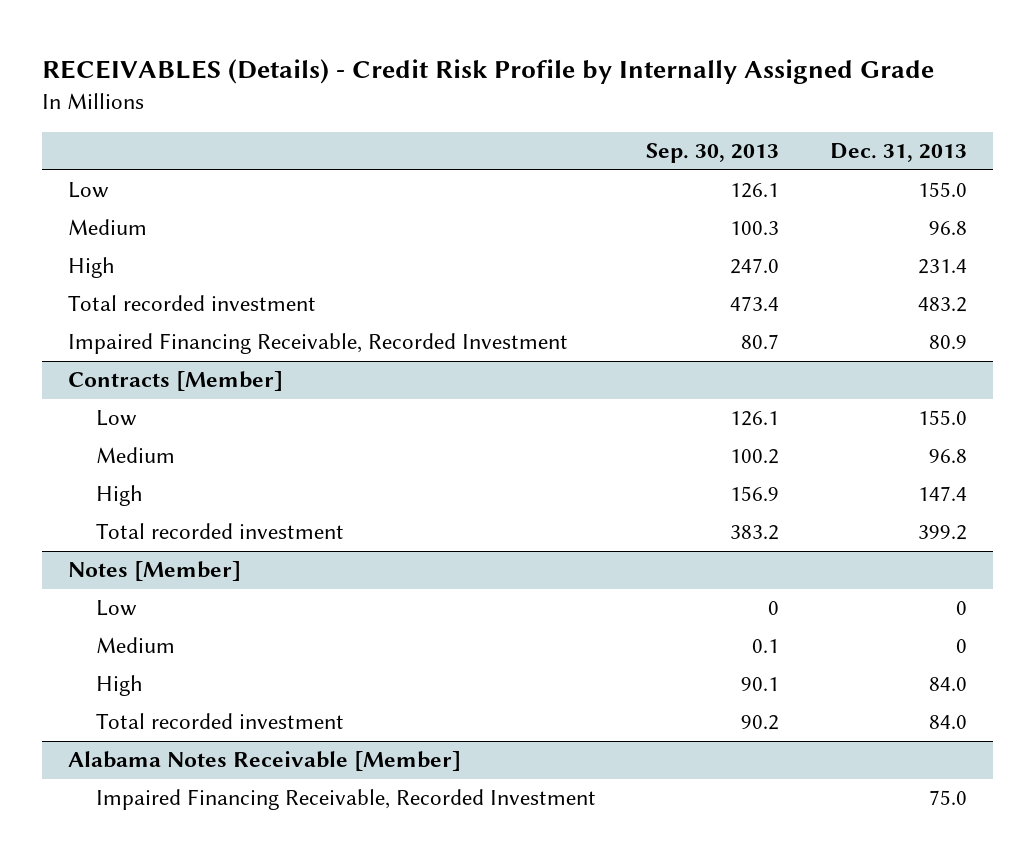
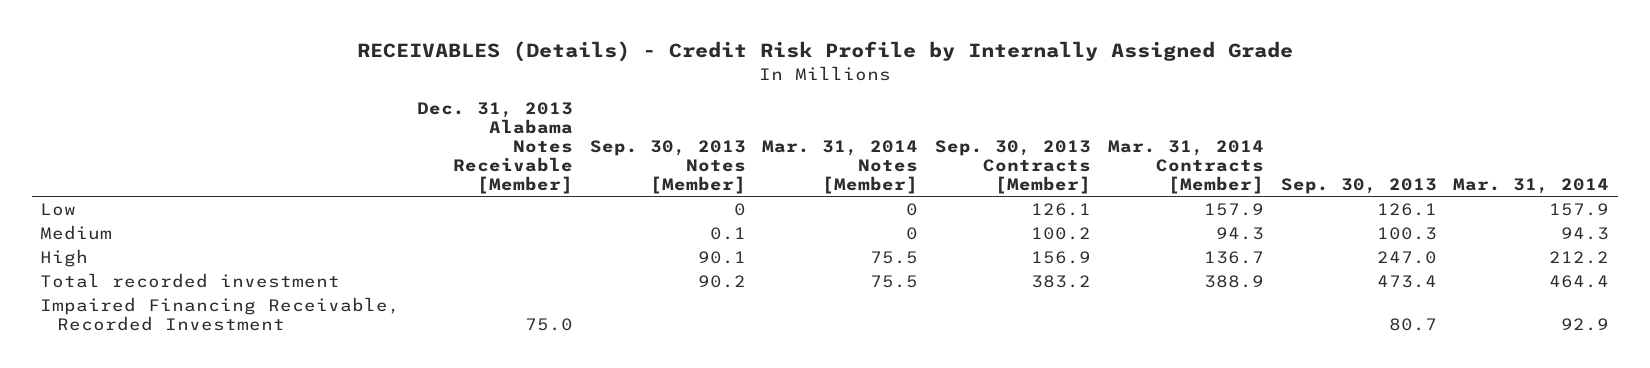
- | Sep. 30, 2013 | Dec. 31, 2013
+ | Dec. 31, 2013 Alabama Notes Receivable [Member] | Sep. 30, 2013 Notes [Member] | Mar. 31, 2014 Notes [Member] | Sep. 30, 2013 Contracts [Member] | Mar. 31, 2014 Contracts [Member] | Sep. 30, 2013 | Mar. 31, 2014
- Contracts [Member]
- Low | 126.1 | 155.0
- Medium | 100.2 | 96.8
- High | 156.9 | 147.4
- Total recorded investment | 383.2 | 399.2
- Notes [Member]
- Low | 0 | 0
- Medium | 0.1 | 0
- High | 90.1 | 84.0
- Total recorded investment | 90.2 | 84.0
- Alabama Notes Receivable [Member]
- Impaired Financing Receivable, Recorded Investment | | 75.0

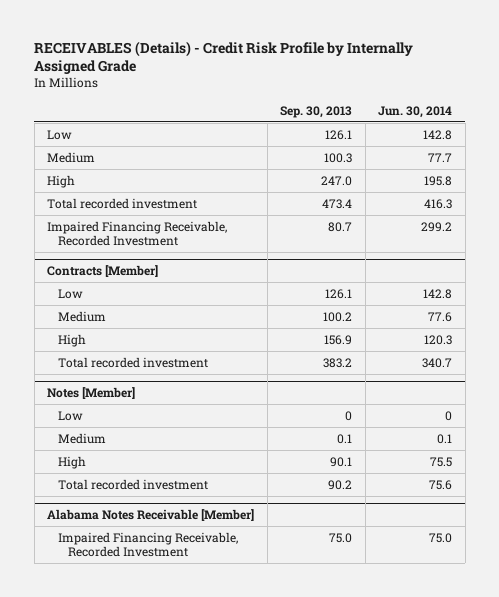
- | Dec. 31, 2013 Alabama Notes Receivable [Member] | Sep. 30, 2013 Notes [Member] | Mar. 31, 2014 Notes [Member] | Sep. 30, 2013 Contracts [Member] | Mar. 31, 2014 Contracts [Member] | Sep. 30, 2013 | Mar. 31, 2014
+ | Sep. 30, 2013 | Jun. 30, 2014
+ Contracts [Member]
+ Low | 126.1 | 142.8
+ Medium | 100.2 | 77.6
+ High | 156.9 | 120.3
+ Total recorded investment | 383.2 | 340.7
+ Notes [Member]
+ Low | 0 | 0
+ Medium | 0.1 | 0.1
+ High | 90.1 | 75.5
+ Total recorded investment | 90.2 | 75.6
+ Alabama Notes Receivable [Member]
+ Impaired Financing Receivable, Recorded Investment | 75.0 | 75.0

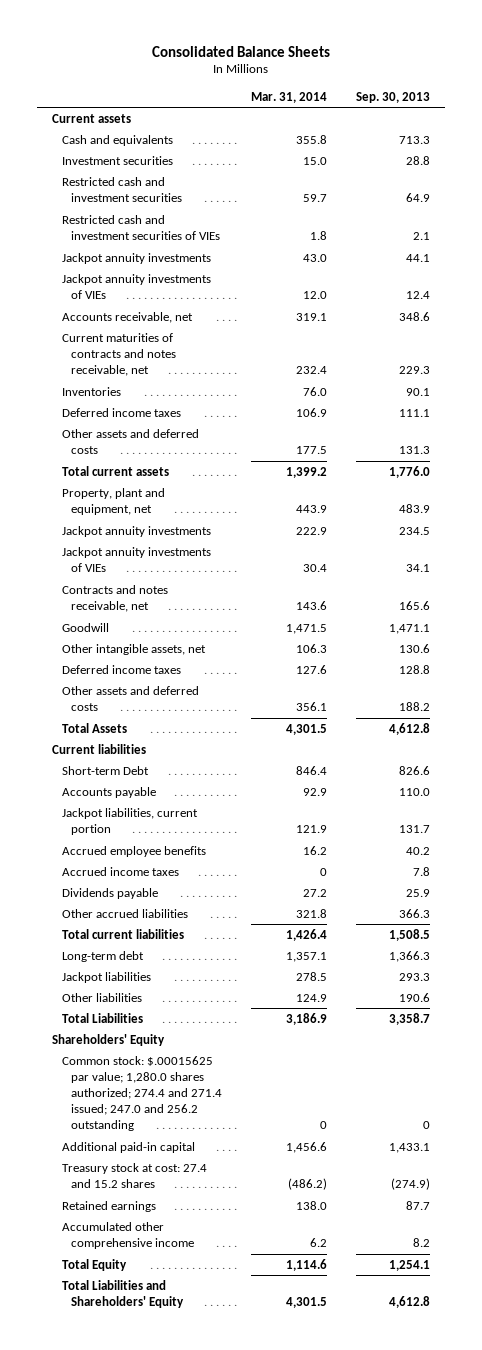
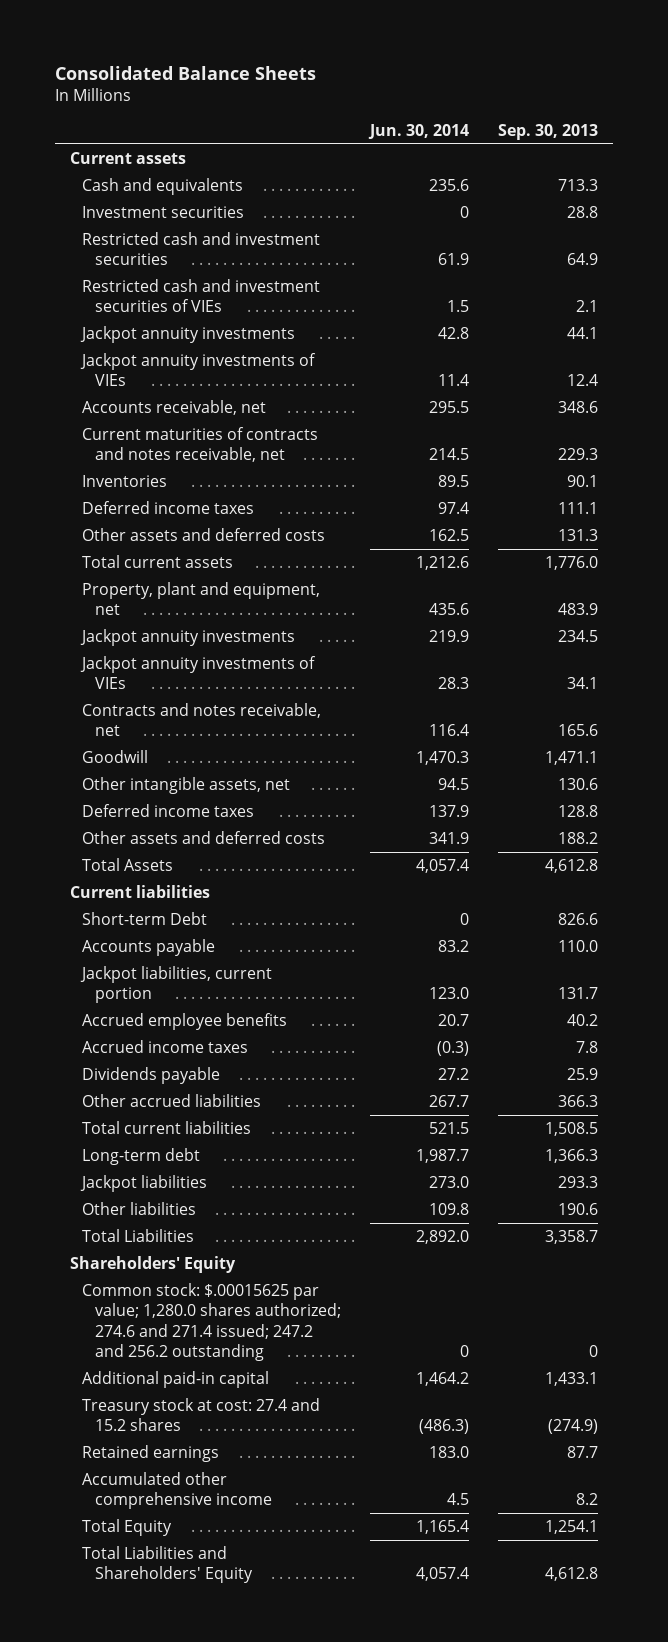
- | Mar. 31, 2014 | Sep. 30, 2013
+ | Jun. 30, 2014 | Sep. 30, 2013
- Common stock: $.00015625 par value; 1,280.0 shares authorized; 274.4 and 271.4 issued; 247.0 and 256.2 outstanding | 0 | 0
+ Common stock: $.00015625 par value; 1,280.0 shares authorized; 274.6 and 271.4 issued; 247.2 and 256.2 outstanding | 0 | 0

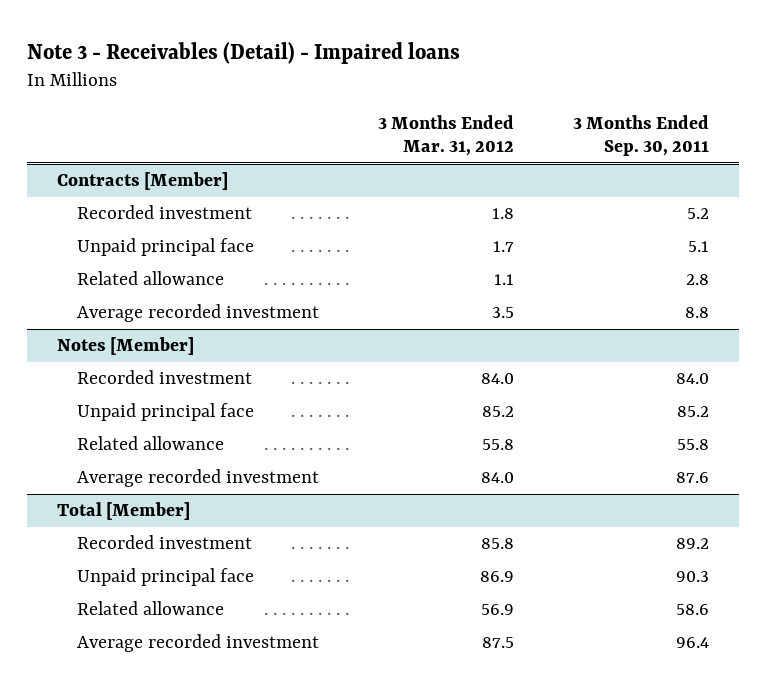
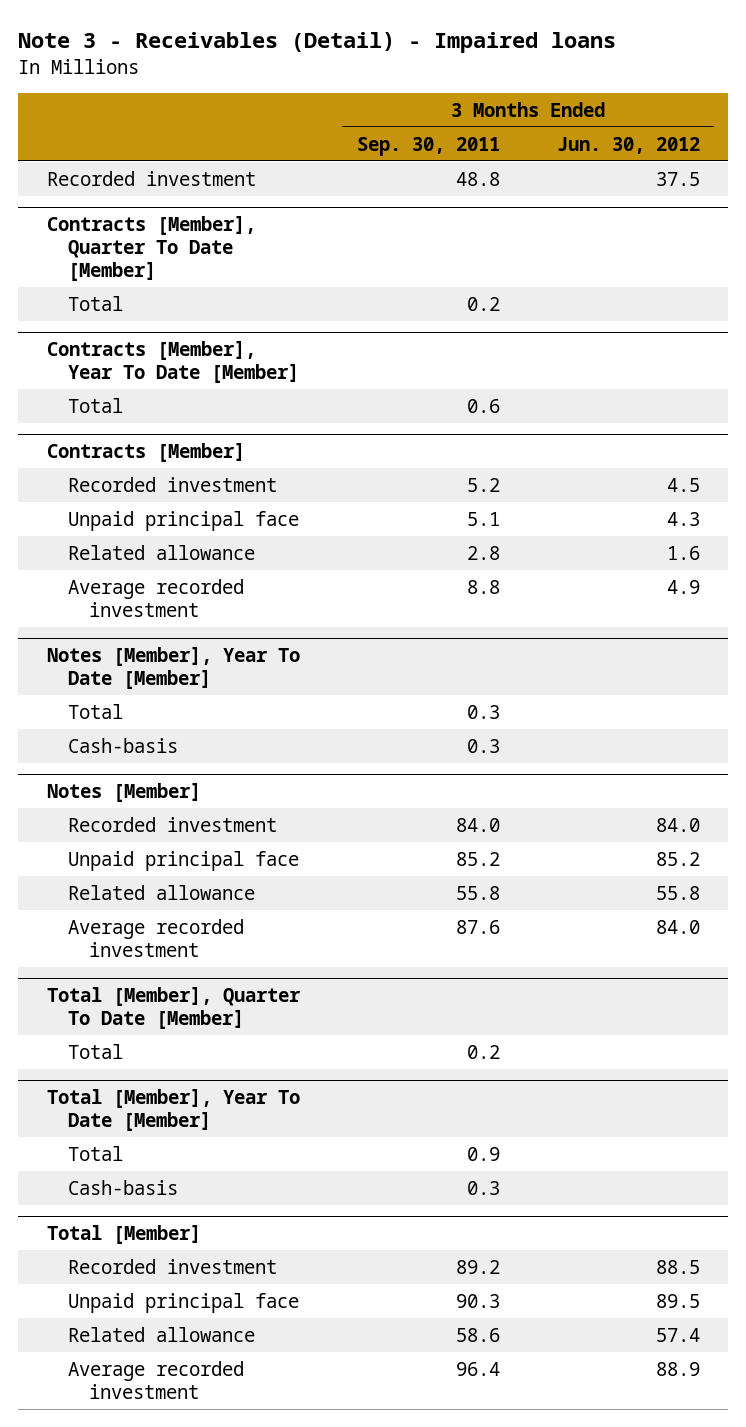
- | 3 Months Ended Mar. 31, 2012 | 3 Months Ended Sep. 30, 2011
+ | 3 Months Ended Sep. 30, 2011 | 3 Months Ended Jun. 30, 2012
+ Recorded investment | 48.8 | 37.5
+ Contracts [Member], Quarter To Date [Member]
+ Total | 0.2 |
+ Contracts [Member], Year To Date [Member]
+ Total | 0.6 |
+ Notes [Member], Year To Date [Member]
+ Total | 0.3 |
+ Cash-basis | 0.3 |
+ Total [Member], Quarter To Date [Member]
+ Total | 0.2 |
+ Total [Member], Year To Date [Member]
+ Total | 0.9 |
+ Cash-basis | 0.3 |

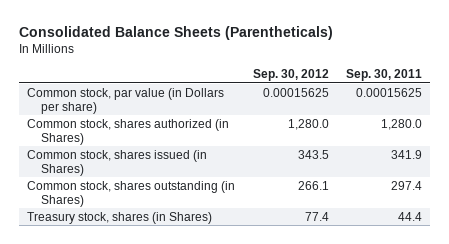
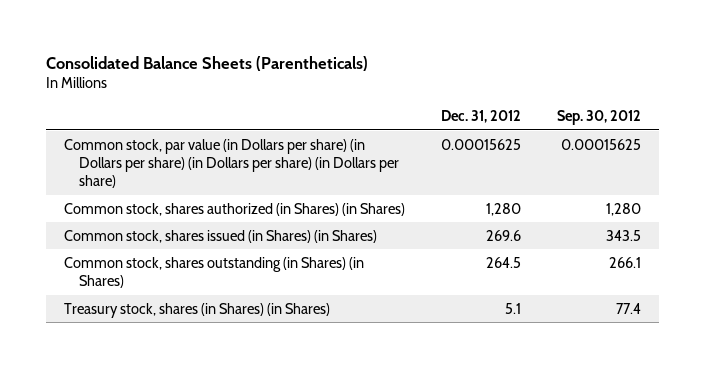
- | Sep. 30, 2012 | Sep. 30, 2011
+ | Dec. 31, 2012 | Sep. 30, 2012
- Common stock, par value (in Dollars per share) | 0.00015625 | 0.00015625
- Common stock, shares authorized (in Shares) | 1,280.0 | 1,280.0
- Common stock, shares issued (in Shares) | 343.5 | 341.9
- Common stock, shares outstanding (in Shares) | 266.1 | 297.4
- Treasury stock, shares (in Shares) | 77.4 | 44.4
+ Common stock, par value (in Dollars per share) (in Dollars per share) (in Dollars per share) (in Dollars per share) | 0.00015625 | 0.00015625
+ Common stock, shares authorized (in Shares) (in Shares) | 1,280 | 1,280
+ Common stock, shares issued (in Shares) (in Shares) | 269.6 | 343.5
+ Common stock, shares outstanding (in Shares) (in Shares) | 264.5 | 266.1
+ Treasury stock, shares (in Shares) (in Shares) | 5.1 | 77.4

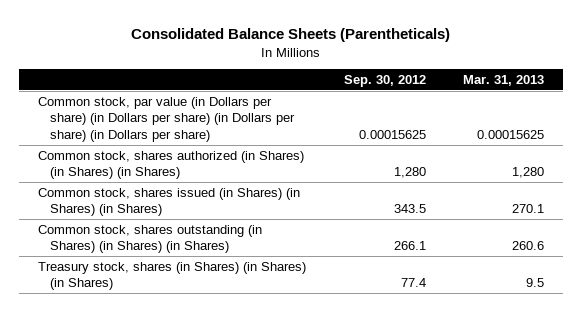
- | Dec. 31, 2012 | Sep. 30, 2012
+ | Sep. 30, 2012 | Mar. 31, 2013
- Common stock, shares authorized (in Shares) (in Shares) | 1,280 | 1,280
- Common stock, shares issued (in Shares) (in Shares) | 269.6 | 343.5
- Common stock, shares outstanding (in Shares) (in Shares) | 264.5 | 266.1
- Treasury stock, shares (in Shares) (in Shares) | 5.1 | 77.4
+ Common stock, shares authorized (in Shares) (in Shares) (in Shares) | 1,280 | 1,280
+ Common stock, shares issued (in Shares) (in Shares) (in Shares) | 343.5 | 270.1
+ Common stock, shares outstanding (in Shares) (in Shares) (in Shares) | 266.1 | 260.6
+ Treasury stock, shares (in Shares) (in Shares) (in Shares) | 77.4 | 9.5

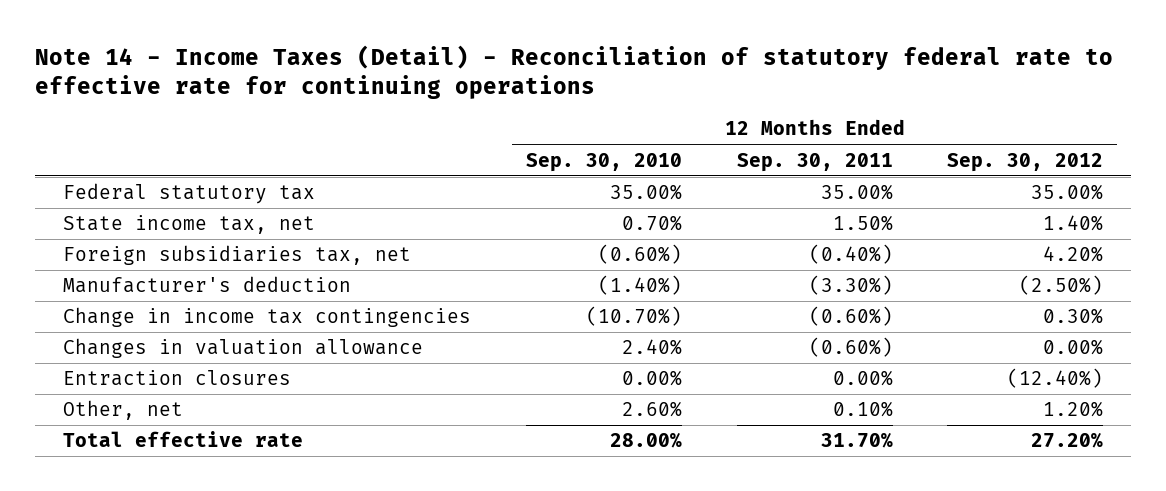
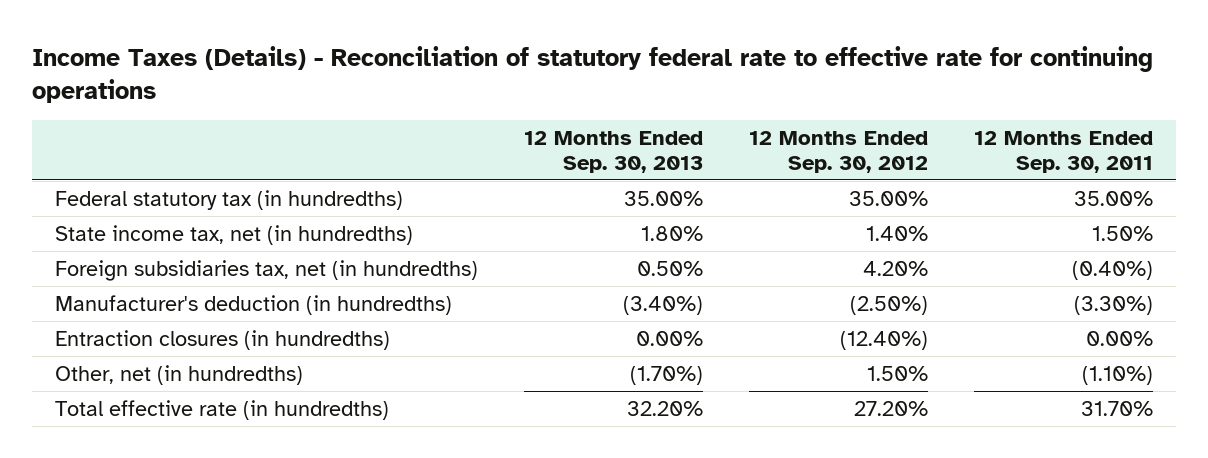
- Note 14 - Income Taxes (Detail) - Reconciliation of statutory federal rate to effective rate for continuing operations
+ Income Taxes (Details) - Reconciliation of statutory federal rate to effective rate for continuing operations
- | 12 Months Ended Sep. 30, 2010 | 12 Months Ended Sep. 30, 2011 | 12 Months Ended Sep. 30, 2012
+ | 12 Months Ended Sep. 30, 2013 | 12 Months Ended Sep. 30, 2012 | 12 Months Ended Sep. 30, 2011
- Federal statutory tax | 35.00% | 35.00% | 35.00%
- State income tax, net | 0.70% | 1.50% | 1.40%
- Foreign subsidiaries tax, net | (0.60%) | (0.40%) | 4.20%
- Manufacturer's deduction | (1.40%) | (3.30%) | (2.50%)
- Change in income tax contingencies | (10.70%) | (0.60%) | 0.30%
- Changes in valuation allowance | 2.40% | (0.60%) | 0.00%
- Entraction closures | 0.00% | 0.00% | (12.40%)
- Other, net | 2.60% | 0.10% | 1.20%
- Total effective rate | 28.00% | 31.70% | 27.20%
+ Federal statutory tax (in hundredths) | 35.00% | 35.00% | 35.00%
+ State income tax, net (in hundredths) | 1.80% | 1.40% | 1.50%
+ Foreign subsidiaries tax, net (in hundredths) | 0.50% | 4.20% | (0.40%)
+ Manufacturer's deduction (in hundredths) | (3.40%) | (2.50%) | (3.30%)
+ Entraction closures (in hundredths) | 0.00% | (12.40%) | 0.00%
+ Other, net (in hundredths) | (1.70%) | 1.50% | (1.10%)
+ Total effective rate (in hundredths) | 32.20% | 27.20% | 31.70%

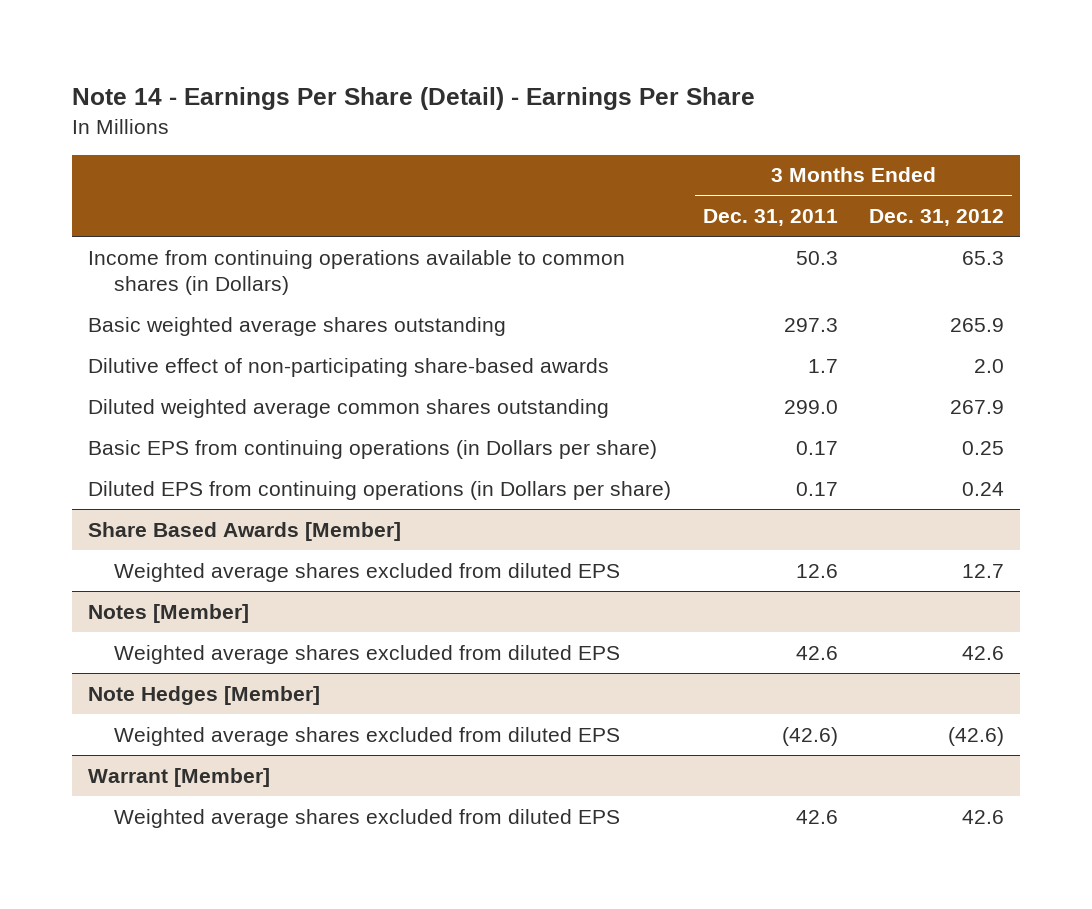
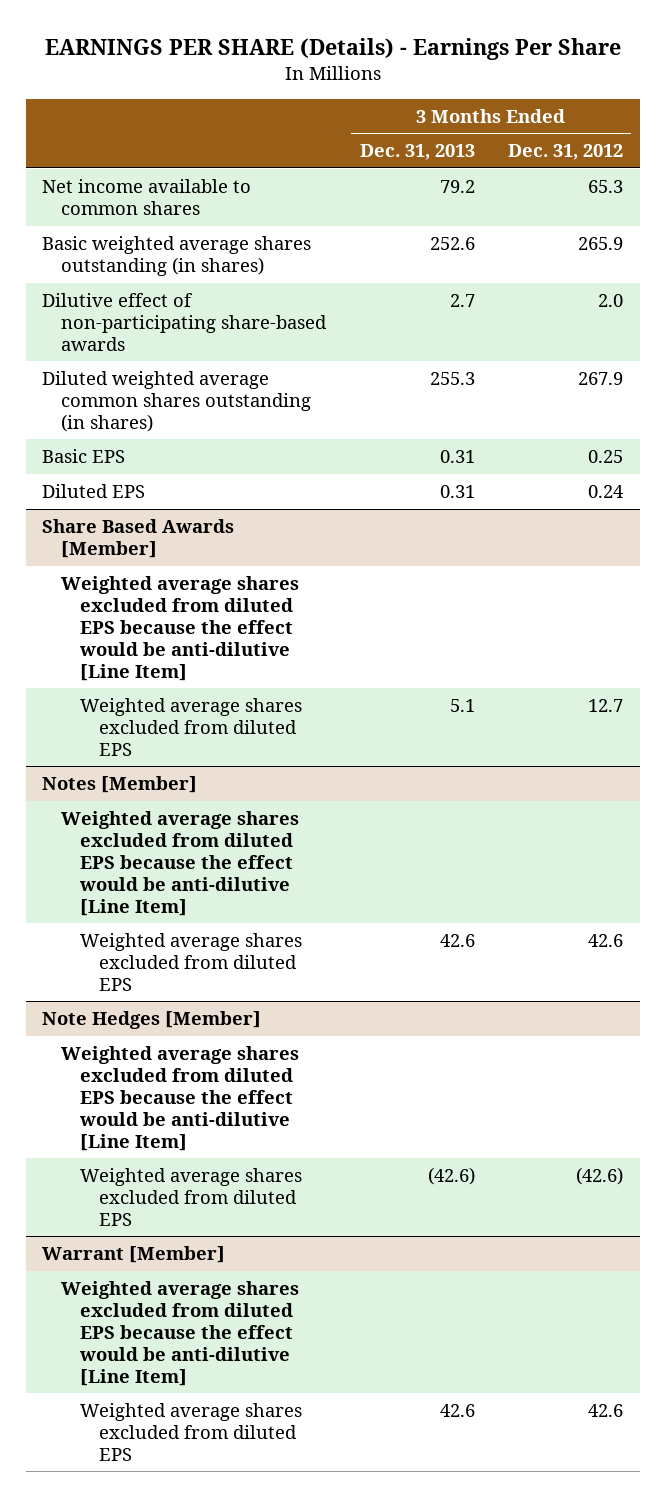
- Note 14 - Earnings Per Share (Detail) - Earnings Per Share
+ EARNINGS PER SHARE (Details) - Earnings Per Share
- | 3 Months Ended Dec. 31, 2011 | 3 Months Ended Dec. 31, 2012
+ | 3 Months Ended Dec. 31, 2013 | 3 Months Ended Dec. 31, 2012
- Income from continuing operations available to common shares (in Dollars) | 50.3 | 65.3
- Basic weighted average shares outstanding | 297.3 | 265.9
+ Net income available to common shares | 79.2 | 65.3
+ Basic weighted average shares outstanding (in shares) | 252.6 | 265.9
- Diluted weighted average common shares outstanding | 299.0 | 267.9
- Basic EPS from continuing operations (in Dollars per share) | 0.17 | 0.25
- Diluted EPS from continuing operations (in Dollars per share) | 0.17 | 0.24
+ Diluted weighted average common shares outstanding (in shares) | 255.3 | 267.9
+ Basic EPS | 0.31 | 0.25
+ Diluted EPS | 0.31 | 0.24
@ Share Based Awards [Member]
+ Weighted average shares excluded from diluted EPS because the effect would be anti-dilutive [Line Item]
@ Notes [Member]
+ Weighted average shares excluded from diluted EPS because the effect would be anti-dilutive [Line Item]
@ Note Hedges [Member]
+ Weighted average shares excluded from diluted EPS because the effect would be anti-dilutive [Line Item]
@ Warrant [Member]
+ Weighted average shares excluded from diluted EPS because the effect would be anti-dilutive [Line Item]

